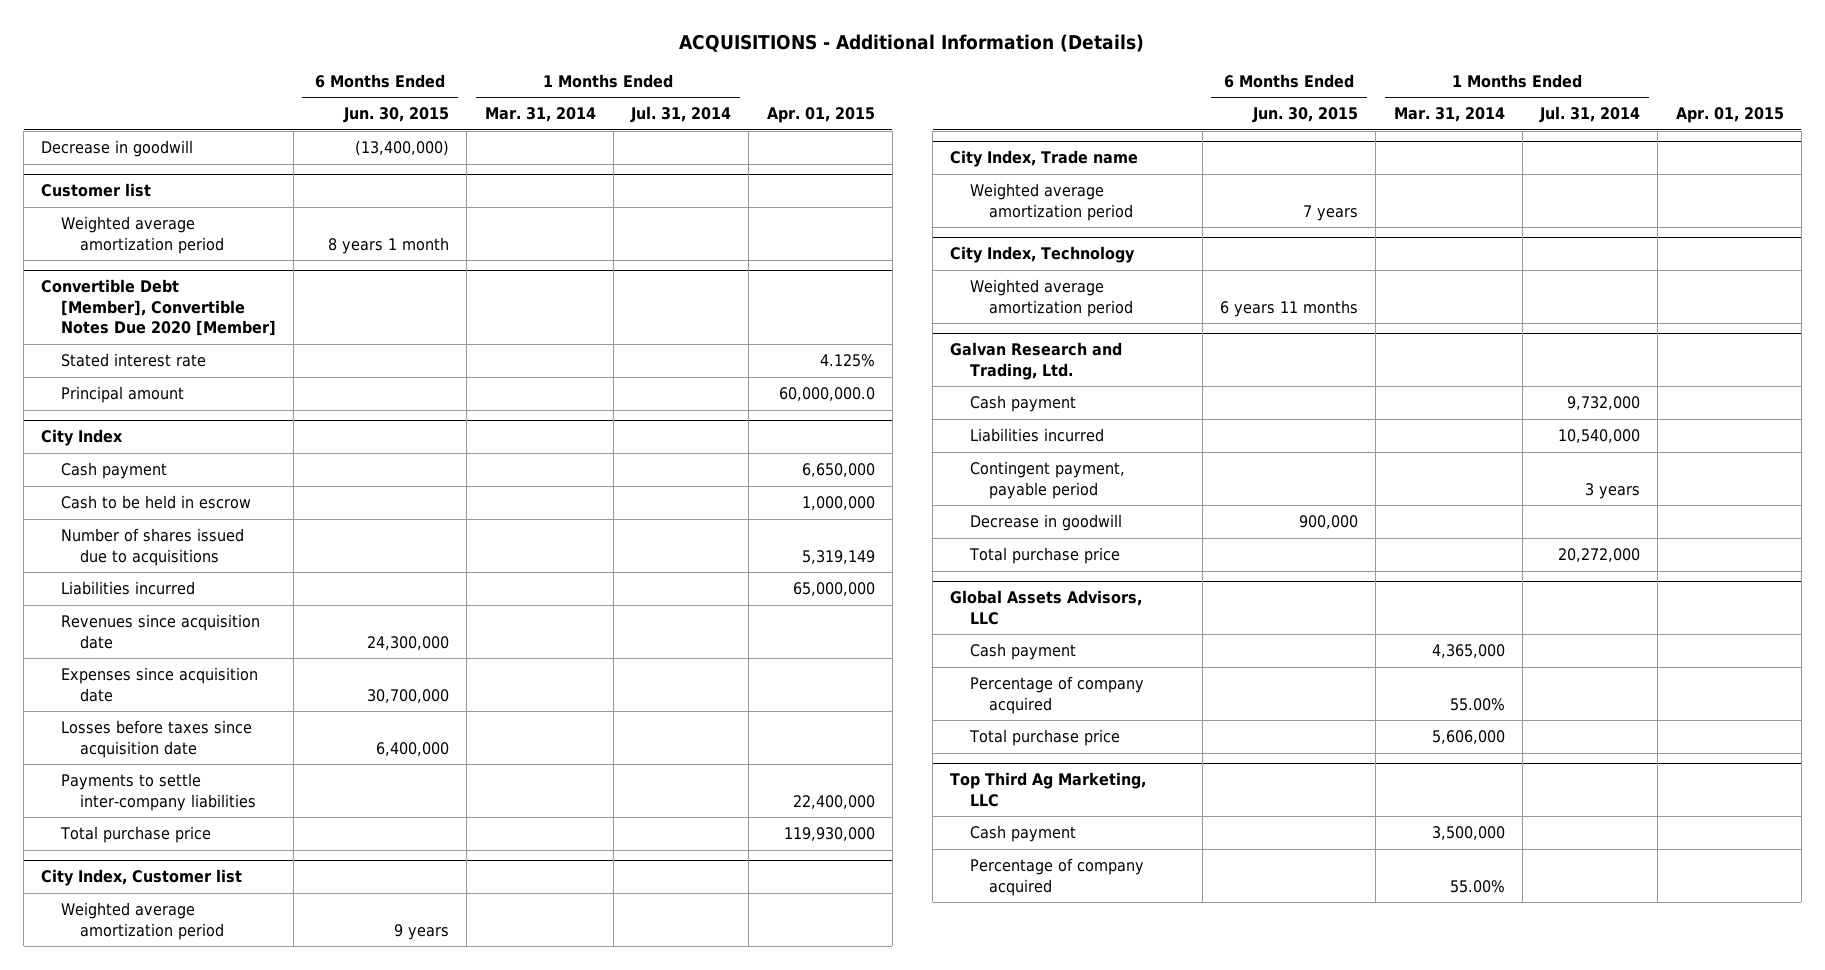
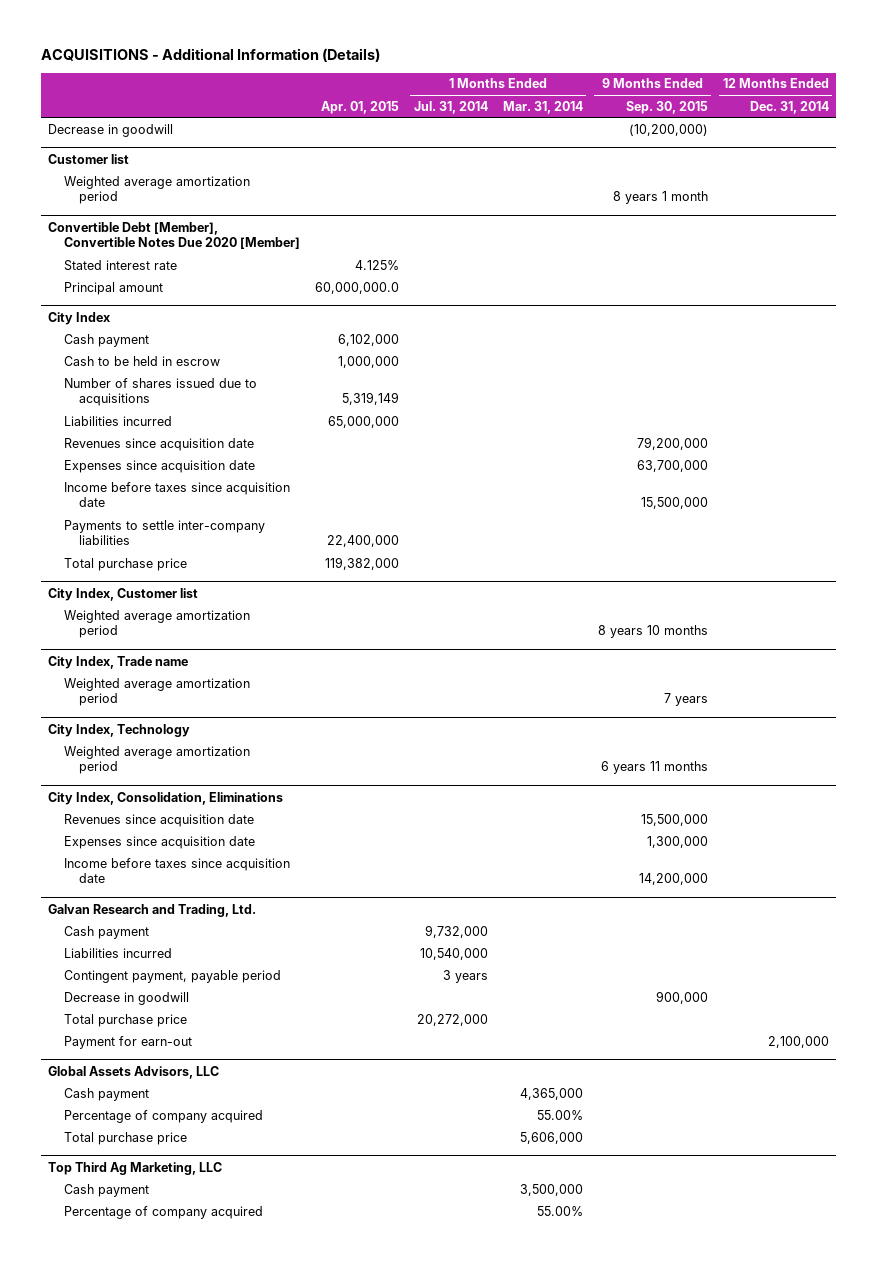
- | 6 Months Ended Jun. 30, 2015 | 1 Months Ended Mar. 31, 2014 | 1 Months Ended Jul. 31, 2014 | Apr. 01, 2015
+ | Apr. 01, 2015 | 1 Months Ended Jul. 31, 2014 | 1 Months Ended Mar. 31, 2014 | 9 Months Ended Sep. 30, 2015 | 12 Months Ended Dec. 31, 2014
@ City Index
- Cash payment | | | | 6,650,000
+ Cash payment | 6,102,000 | | | |
- Losses before taxes since acquisition date | 6,400,000 | | |
+ Income before taxes since acquisition date | | | | 15,500,000 |
- Total purchase price | | | | 119,930,000
+ Total purchase price | 119,382,000 | | | |
+ City Index, Consolidation, Eliminations
+ Revenues since acquisition date | | | | 15,500,000 |
+ Expenses since acquisition date | | | | 1,300,000 |
+ Income before taxes since acquisition date | | | | 14,200,000 |
@ Galvan Research and Trading, Ltd.
+ Payment for earn-out | | | | | 2,100,000

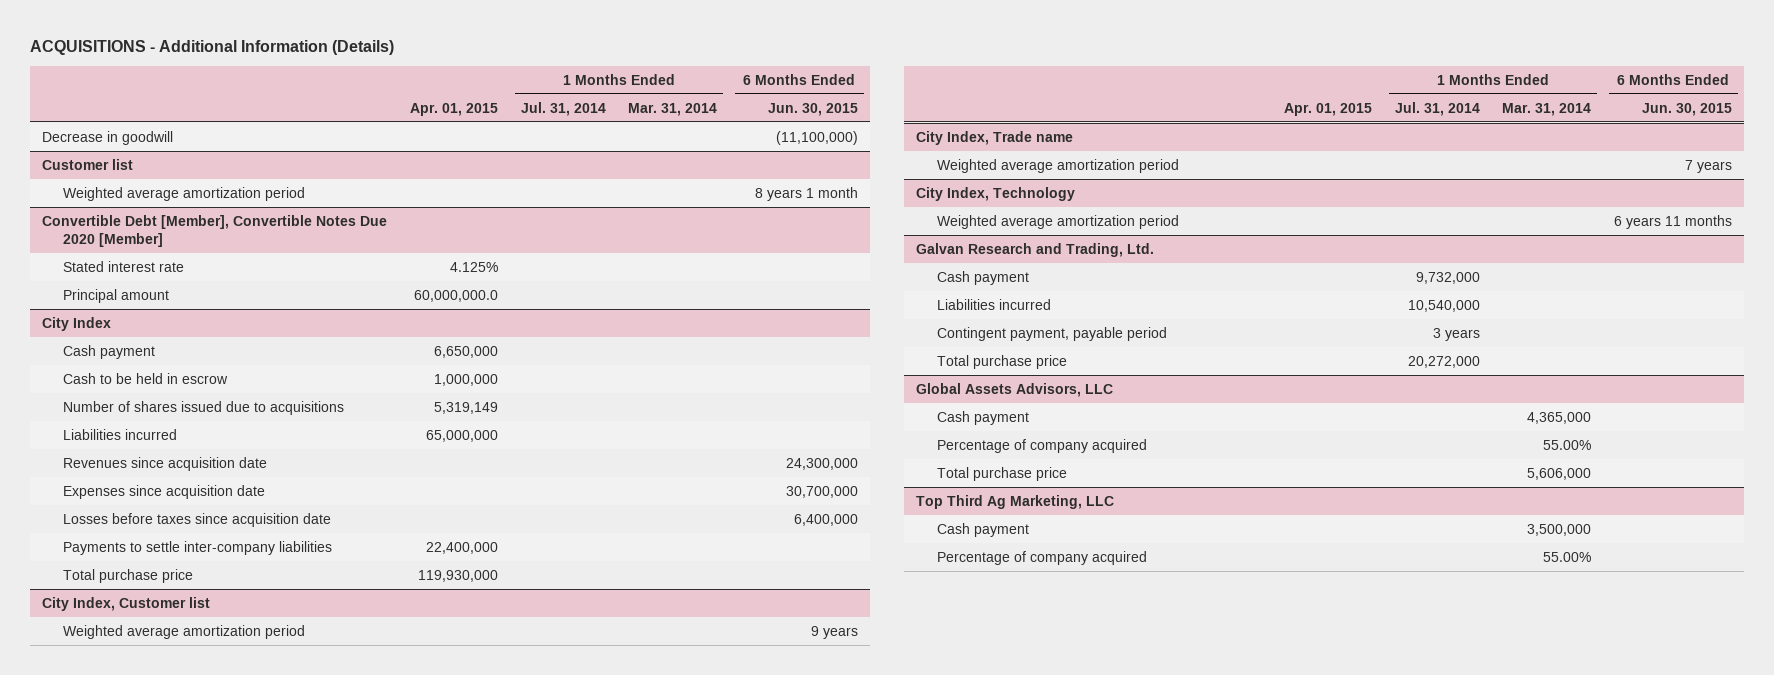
- | Apr. 01, 2015 | 1 Months Ended Jul. 31, 2014 | 1 Months Ended Mar. 31, 2014 | 9 Months Ended Sep. 30, 2015 | 12 Months Ended Dec. 31, 2014
+ | Apr. 01, 2015 | 1 Months Ended Jul. 31, 2014 | 1 Months Ended Mar. 31, 2014 | 6 Months Ended Jun. 30, 2015
@ City Index
- Cash payment | 6,102,000 | | | |
+ Cash payment | 6,650,000 | | |
- Income before taxes since acquisition date | | | | 15,500,000 |
+ Losses before taxes since acquisition date | | | | 6,400,000
- Total purchase price | 119,382,000 | | | |
+ Total purchase price | 119,930,000 | | |
- City Index, Consolidation, Eliminations
- Revenues since acquisition date | | | | 15,500,000 |
- Expenses since acquisition date | | | | 1,300,000 |
- Income before taxes since acquisition date | | | | 14,200,000 |
@ Galvan Research and Trading, Ltd.
- Decrease in goodwill | | | | 900,000 |
- Payment for earn-out | | | | | 2,100,000

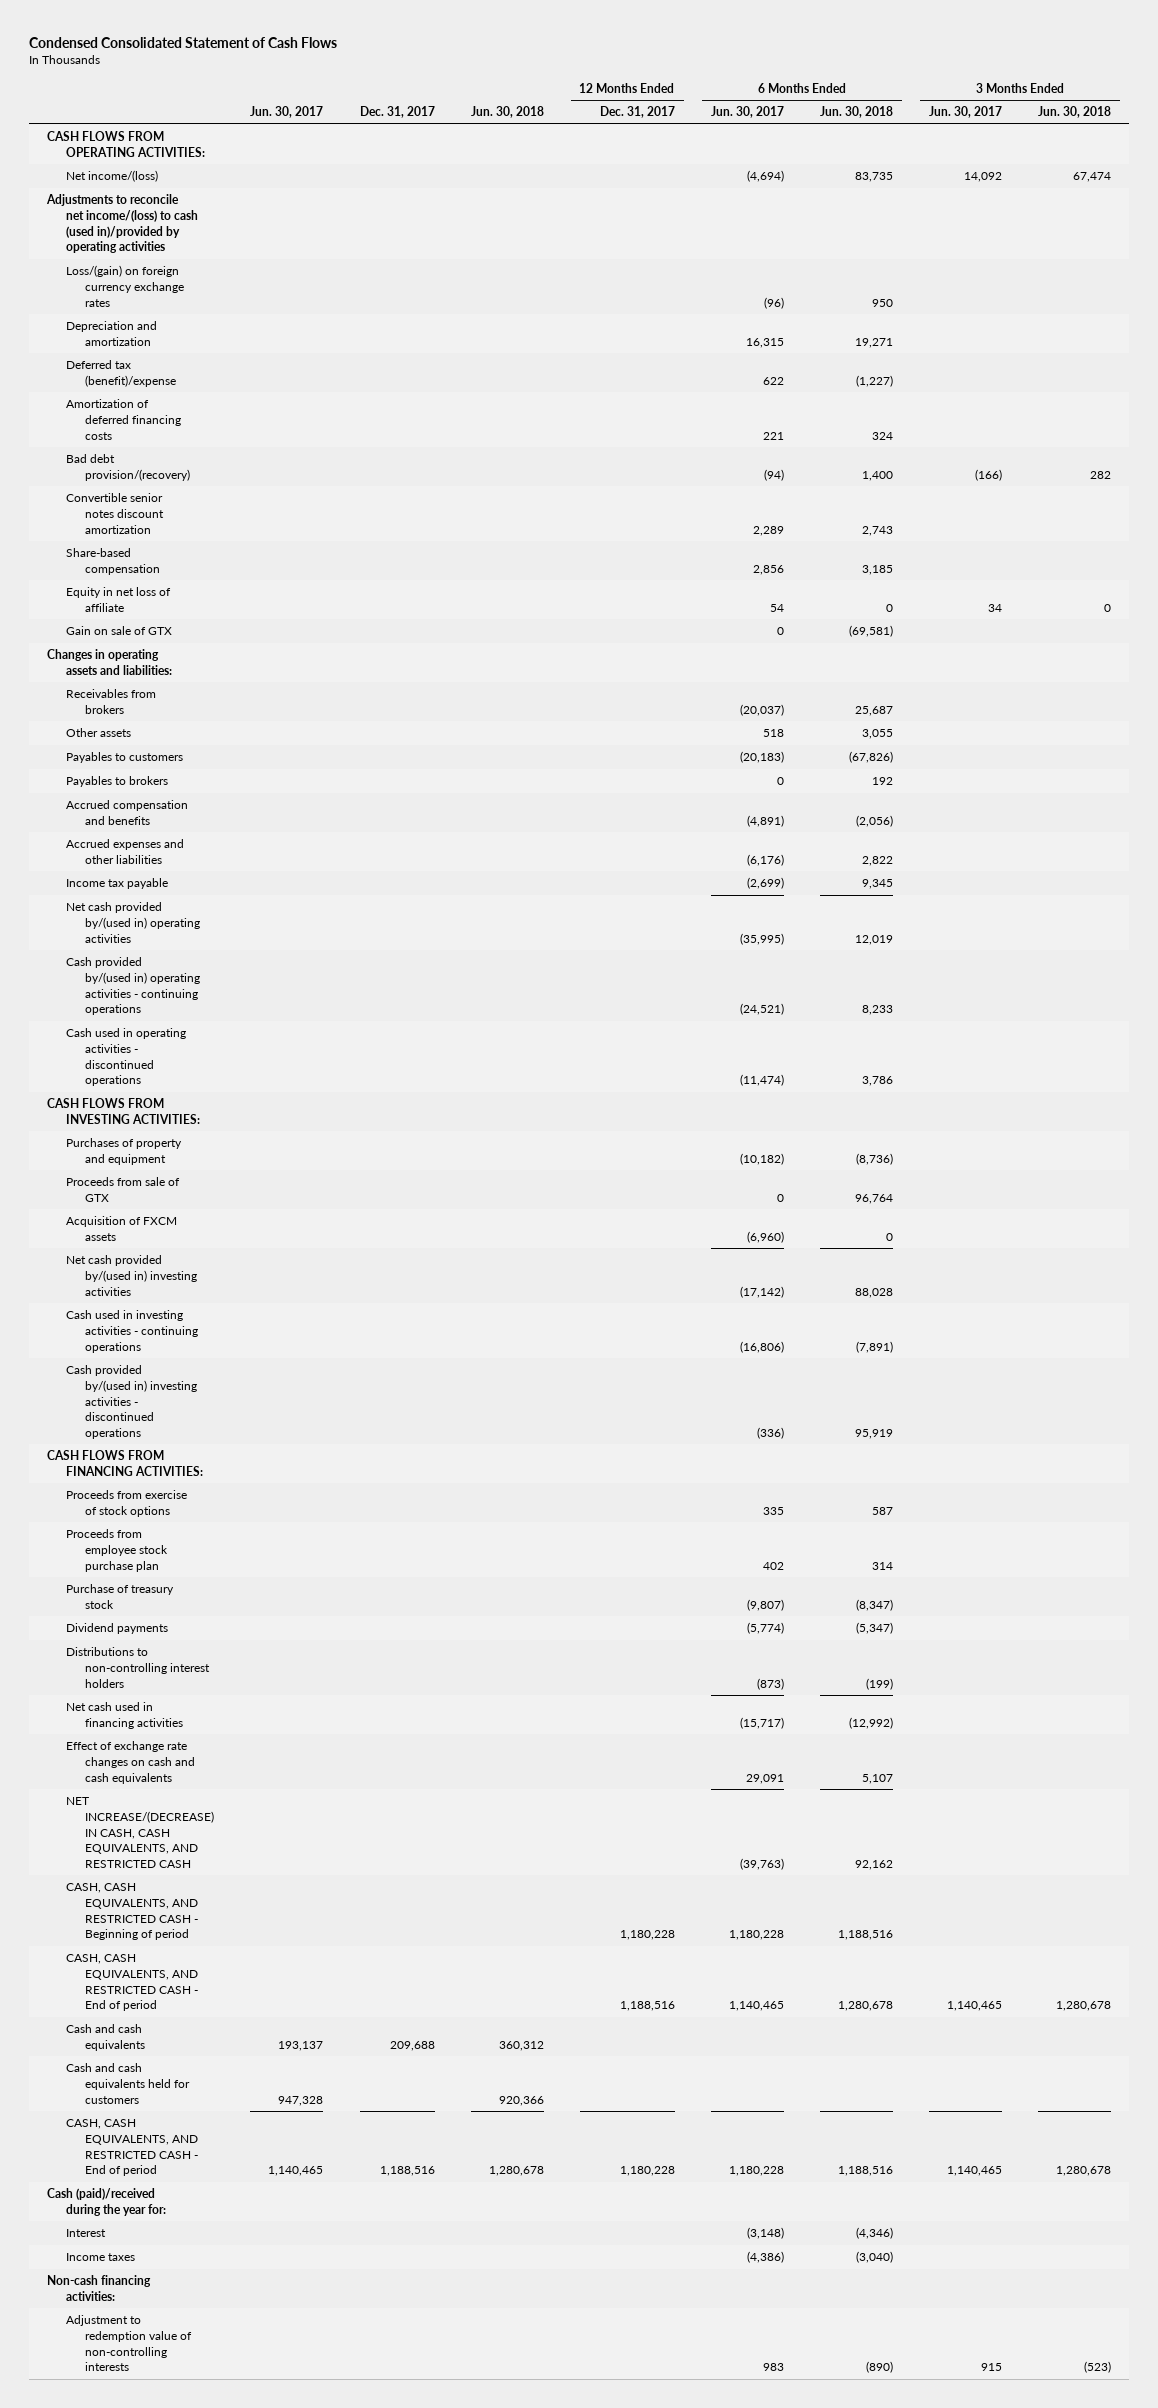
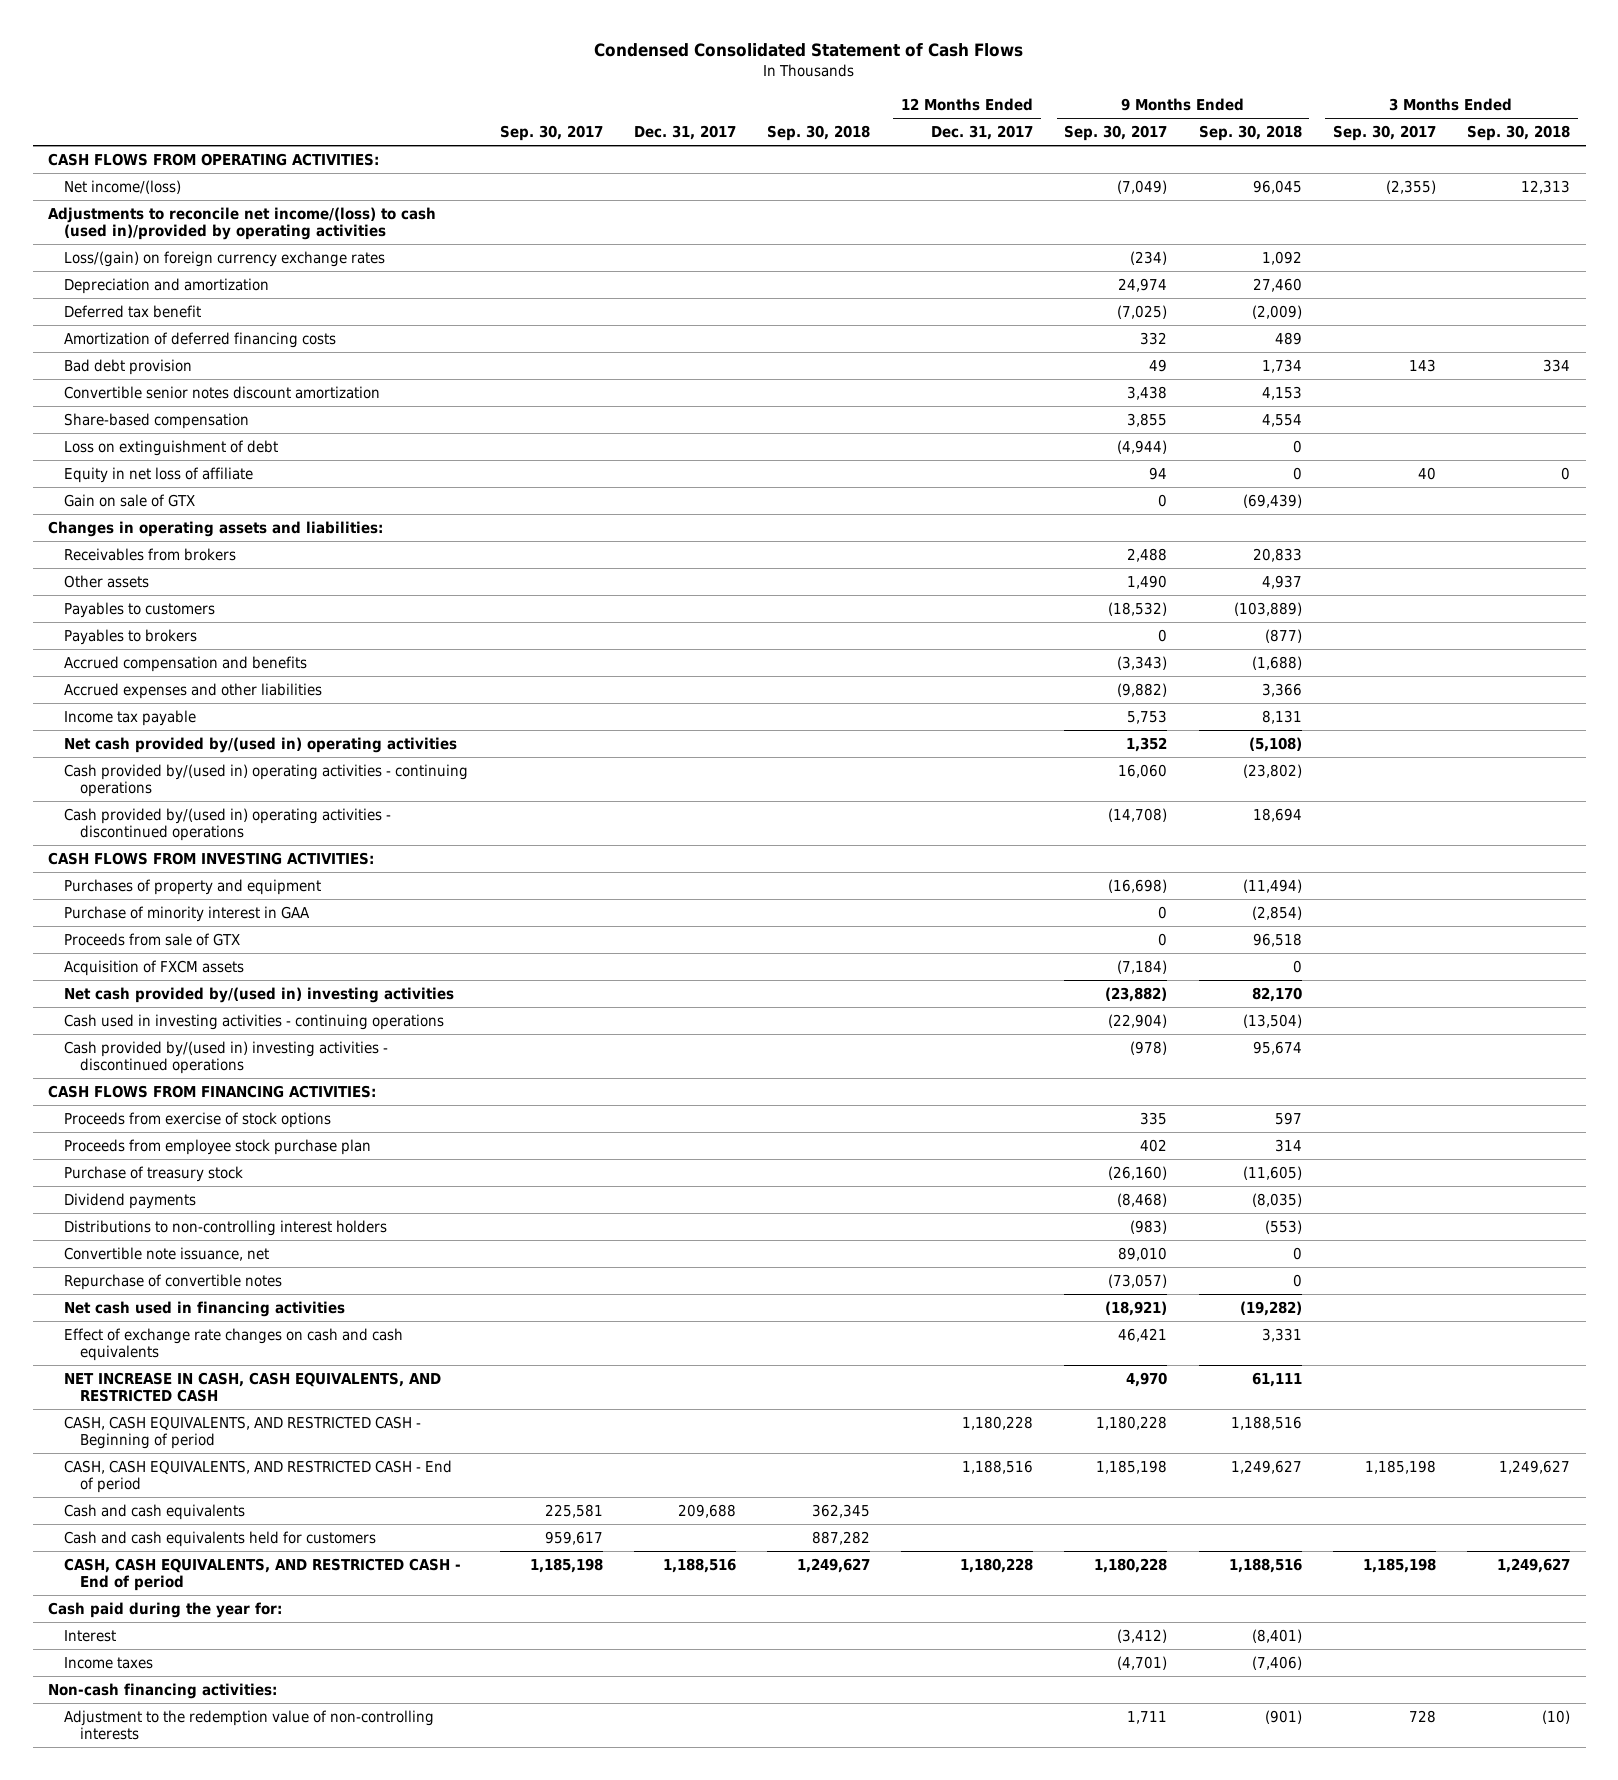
- | Jun. 30, 2017 | Dec. 31, 2017 | Jun. 30, 2018 | 12 Months Ended Dec. 31, 2017 | 6 Months Ended Jun. 30, 2017 | 6 Months Ended Jun. 30, 2018 | 3 Months Ended Jun. 30, 2017 | 3 Months Ended Jun. 30, 2018
+ | Sep. 30, 2017 | Dec. 31, 2017 | Sep. 30, 2018 | 12 Months Ended Dec. 31, 2017 | 9 Months Ended Sep. 30, 2017 | 9 Months Ended Sep. 30, 2018 | 3 Months Ended Sep. 30, 2017 | 3 Months Ended Sep. 30, 2018
- Deferred tax (benefit)/expense | | | | | 622 | (1,227) | |
+ Deferred tax benefit | | | | | (7,025) | (2,009) | |
- Bad debt provision/(recovery) | | | | | (94) | 1,400 | (166) | 282
+ Bad debt provision | | | | | 49 | 1,734 | 143 | 334
+ Loss on extinguishment of debt | | | | | (4,944) | 0 | |
- Cash used in operating activities - discontinued operations | | | | | (11,474) | 3,786 | |
+ Cash provided by/(used in) operating activities - discontinued operations | | | | | (14,708) | 18,694 | |
+ Purchase of minority interest in GAA | | | | | 0 | (2,854) | |
+ Convertible note issuance, net | | | | | 89,010 | 0 | |
+ Repurchase of convertible notes | | | | | (73,057) | 0 | |
- NET INCREASE/(DECREASE) IN CASH, CASH EQUIVALENTS, AND RESTRICTED CASH | | | | | (39,763) | 92,162 | |
+ NET INCREASE IN CASH, CASH EQUIVALENTS, AND RESTRICTED CASH | | | | | 4,970 | 61,111 | |
- Cash (paid)/received during the year for:
+ Cash paid during the year for:
- Adjustment to redemption value of non-controlling interests | | | | | 983 | (890) | 915 | (523)
+ Adjustment to the redemption value of non-controlling interests | | | | | 1,711 | (901) | 728 | (10)

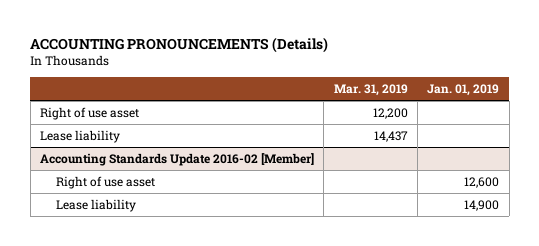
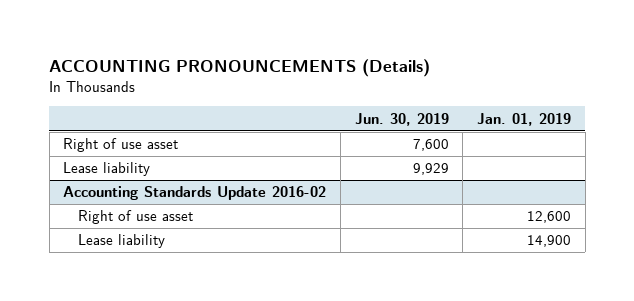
- | Mar. 31, 2019 | Jan. 01, 2019
+ | Jun. 30, 2019 | Jan. 01, 2019
- Accounting Standards Update 2016-02 [Member]
+ Accounting Standards Update 2016-02

